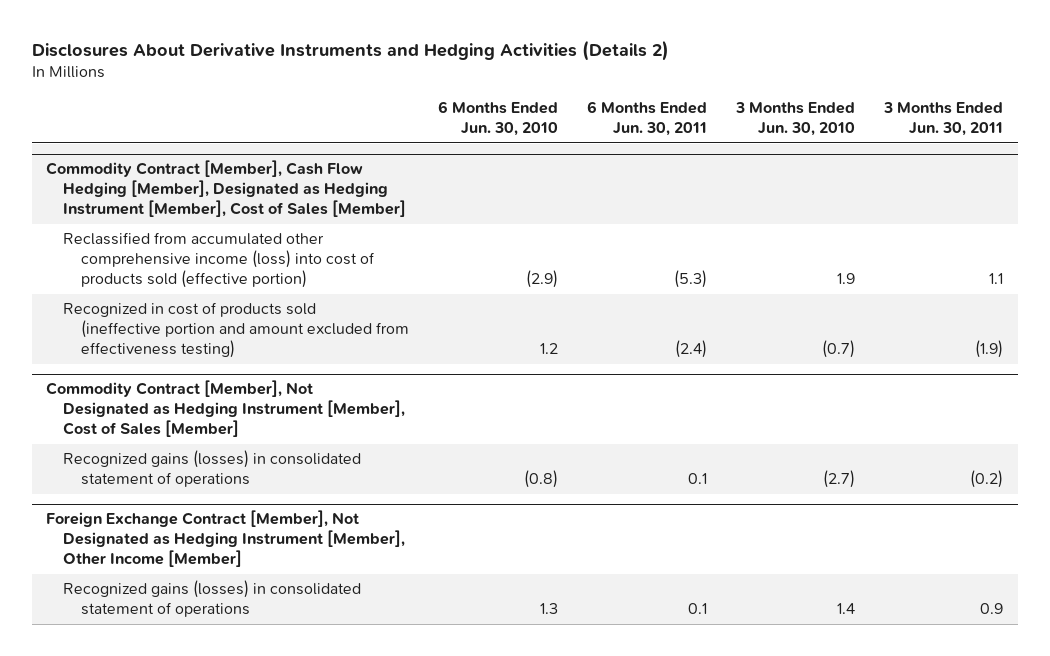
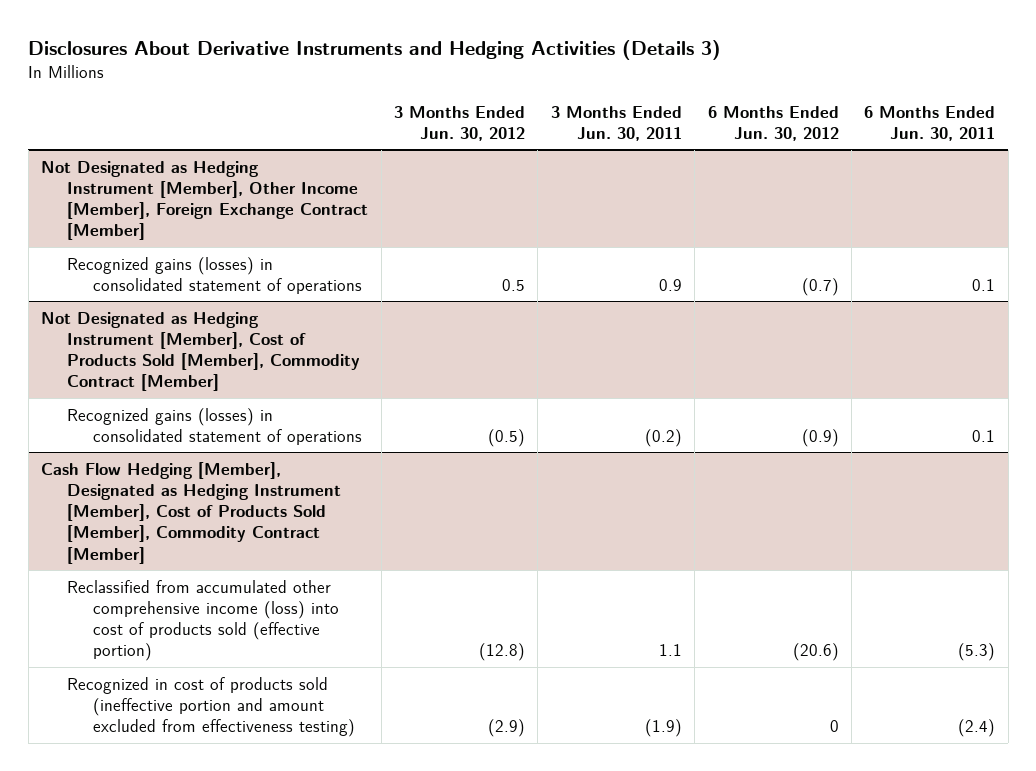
- Disclosures About Derivative Instruments and Hedging Activities (Details 2)
+ Disclosures About Derivative Instruments and Hedging Activities (Details 3)
- | 6 Months Ended Jun. 30, 2010 | 6 Months Ended Jun. 30, 2011 | 3 Months Ended Jun. 30, 2010 | 3 Months Ended Jun. 30, 2011
+ | 3 Months Ended Jun. 30, 2012 | 3 Months Ended Jun. 30, 2011 | 6 Months Ended Jun. 30, 2012 | 6 Months Ended Jun. 30, 2011
- Commodity Contract [Member], Cash Flow Hedging [Member], Designated as Hedging Instrument [Member], Cost of Sales [Member]
+ Not Designated as Hedging Instrument [Member], Other Income [Member], Foreign Exchange Contract [Member]
+ Recognized gains (losses) in consolidated statement of operations | 0.5 | 0.9 | (0.7) | 0.1
+ Not Designated as Hedging Instrument [Member], Cost of Products Sold [Member], Commodity Contract [Member]
+ Recognized gains (losses) in consolidated statement of operations | (0.5) | (0.2) | (0.9) | 0.1
+ Cash Flow Hedging [Member], Designated as Hedging Instrument [Member], Cost of Products Sold [Member], Commodity Contract [Member]
- Commodity Contract [Member], Not Designated as Hedging Instrument [Member], Cost of Sales [Member]
- Recognized gains (losses) in consolidated statement of operations | (0.8) | 0.1 | (2.7) | (0.2)
- Foreign Exchange Contract [Member], Not Designated as Hedging Instrument [Member], Other Income [Member]
- Recognized gains (losses) in consolidated statement of operations | 1.3 | 0.1 | 1.4 | 0.9

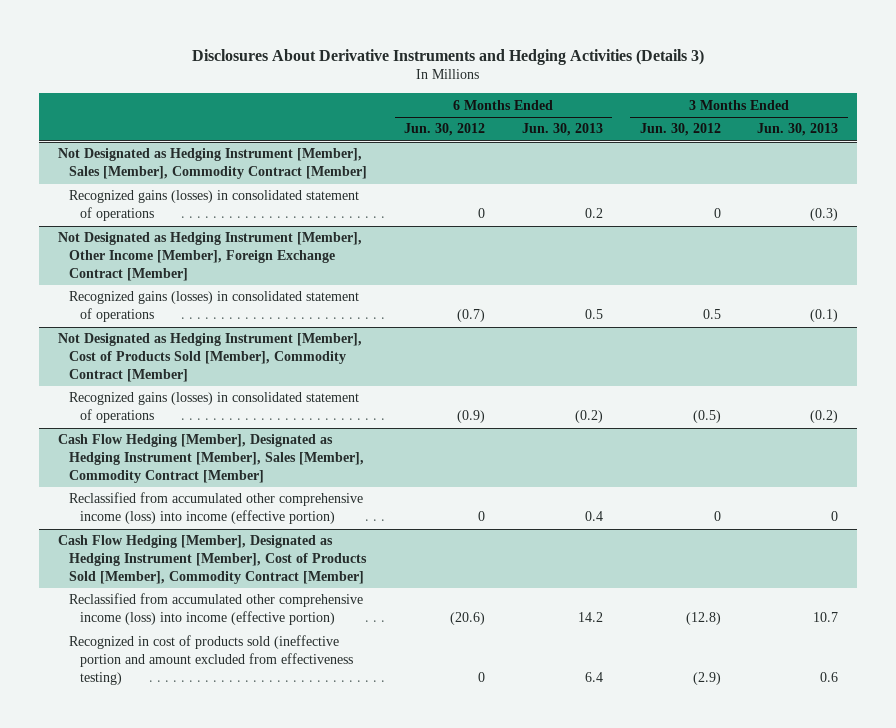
- | 3 Months Ended Jun. 30, 2012 | 3 Months Ended Jun. 30, 2011 | 6 Months Ended Jun. 30, 2012 | 6 Months Ended Jun. 30, 2011
+ | 6 Months Ended Jun. 30, 2012 | 6 Months Ended Jun. 30, 2013 | 3 Months Ended Jun. 30, 2012 | 3 Months Ended Jun. 30, 2013
+ Not Designated as Hedging Instrument [Member], Sales [Member], Commodity Contract [Member]
+ Recognized gains (losses) in consolidated statement of operations | 0 | 0.2 | 0 | (0.3)
+ Cash Flow Hedging [Member], Designated as Hedging Instrument [Member], Sales [Member], Commodity Contract [Member]
+ Reclassified from accumulated other comprehensive income (loss) into income (effective portion) | 0 | 0.4 | 0 | 0
@ Cash Flow Hedging [Member], Designated as Hedging Instrument [Member], Cost of Products Sold [Member], Commodity Contract [Member]
- Reclassified from accumulated other comprehensive income (loss) into cost of products sold (effective portion) | (12.8) | 1.1 | (20.6) | (5.3)
+ Reclassified from accumulated other comprehensive income (loss) into income (effective portion) | (20.6) | 14.2 | (12.8) | 10.7

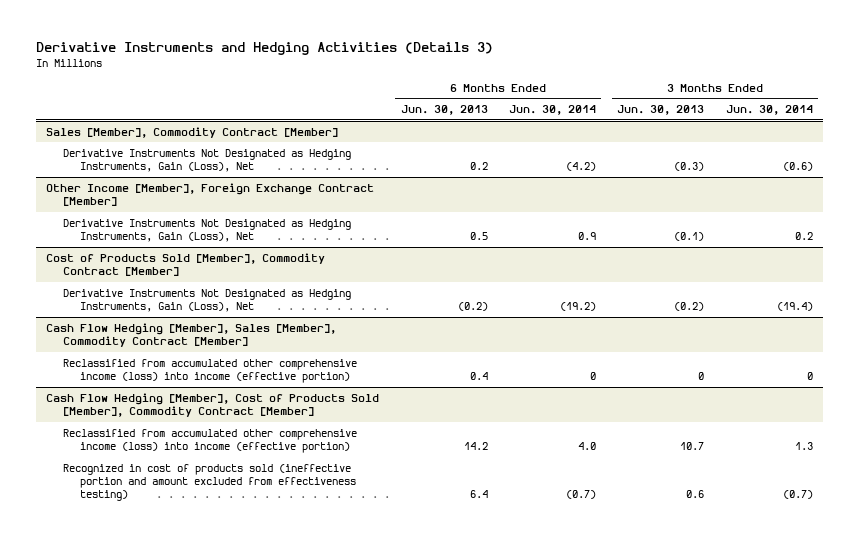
- Disclosures About Derivative Instruments and Hedging Activities (Details 3)
+ Derivative Instruments and Hedging Activities (Details 3)
- | 6 Months Ended Jun. 30, 2012 | 6 Months Ended Jun. 30, 2013 | 3 Months Ended Jun. 30, 2012 | 3 Months Ended Jun. 30, 2013
+ | 6 Months Ended Jun. 30, 2013 | 6 Months Ended Jun. 30, 2014 | 3 Months Ended Jun. 30, 2013 | 3 Months Ended Jun. 30, 2014
- Not Designated as Hedging Instrument [Member], Sales [Member], Commodity Contract [Member]
- Recognized gains (losses) in consolidated statement of operations | 0 | 0.2 | 0 | (0.3)
- Not Designated as Hedging Instrument [Member], Other Income [Member], Foreign Exchange Contract [Member]
- Recognized gains (losses) in consolidated statement of operations | (0.7) | 0.5 | 0.5 | (0.1)
- Not Designated as Hedging Instrument [Member], Cost of Products Sold [Member], Commodity Contract [Member]
- Recognized gains (losses) in consolidated statement of operations | (0.9) | (0.2) | (0.5) | (0.2)
- Cash Flow Hedging [Member], Designated as Hedging Instrument [Member], Sales [Member], Commodity Contract [Member]
+ Sales [Member], Commodity Contract [Member]
+ Derivative Instruments Not Designated as Hedging Instruments, Gain (Loss), Net | 0.2 | (4.2) | (0.3) | (0.6)
+ Other Income [Member], Foreign Exchange Contract [Member]
+ Derivative Instruments Not Designated as Hedging Instruments, Gain (Loss), Net | 0.5 | 0.9 | (0.1) | 0.2
+ Cost of Products Sold [Member], Commodity Contract [Member]
+ Derivative Instruments Not Designated as Hedging Instruments, Gain (Loss), Net | (0.2) | (19.2) | (0.2) | (19.4)
+ Cash Flow Hedging [Member], Sales [Member], Commodity Contract [Member]
- Cash Flow Hedging [Member], Designated as Hedging Instrument [Member], Cost of Products Sold [Member], Commodity Contract [Member]
+ Cash Flow Hedging [Member], Cost of Products Sold [Member], Commodity Contract [Member]

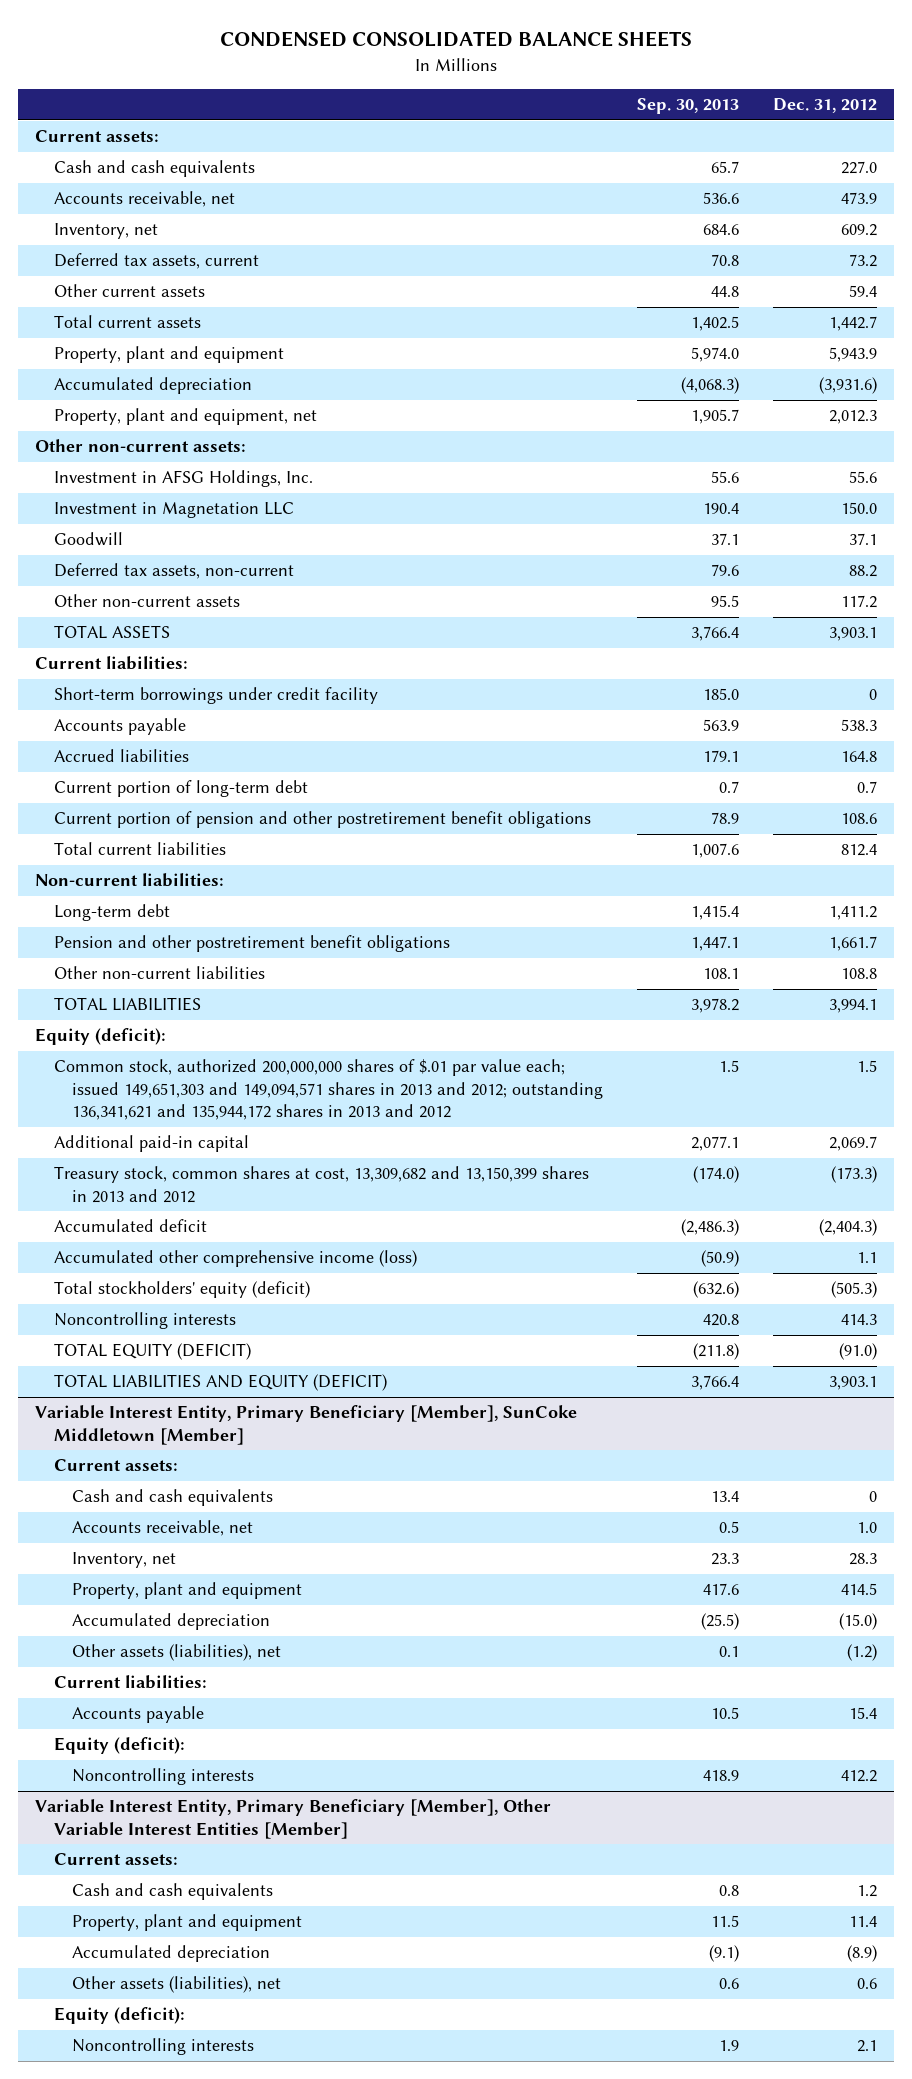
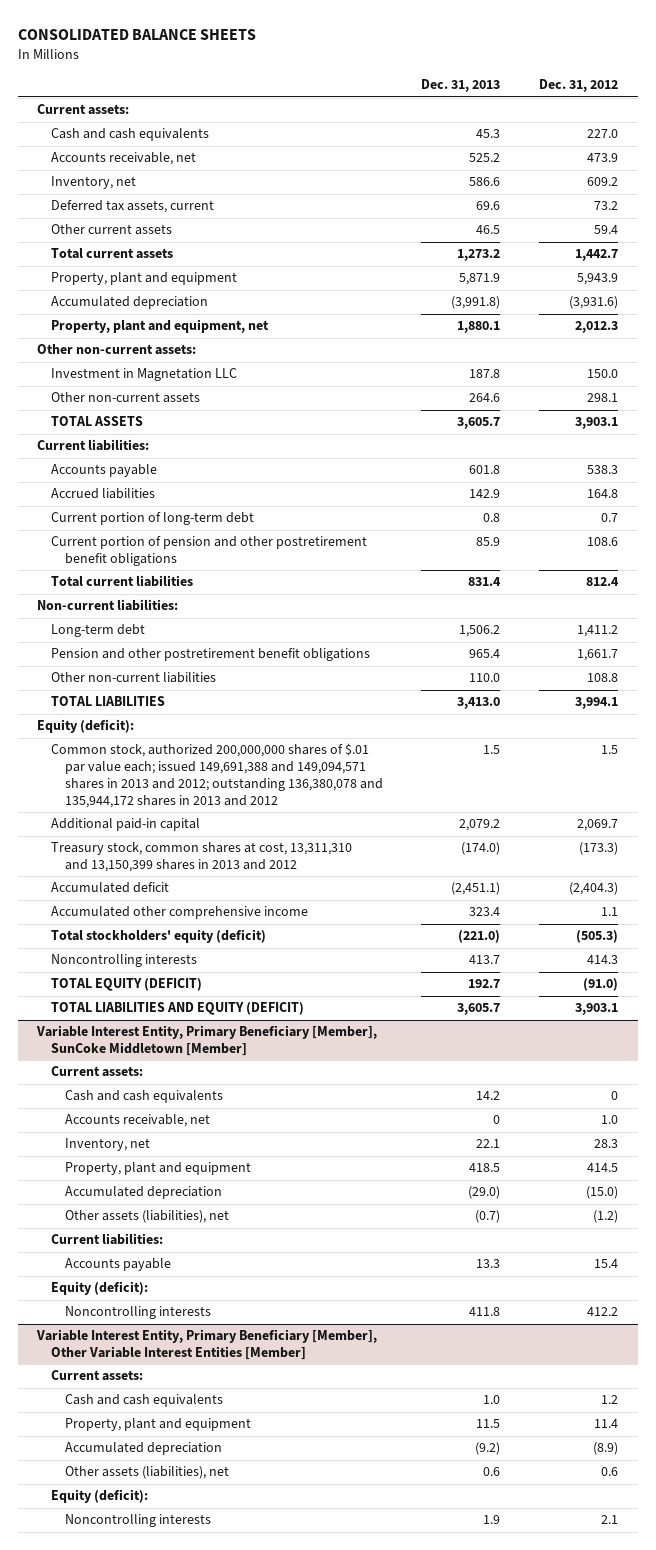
- CONDENSED CONSOLIDATED BALANCE SHEETS
+ CONSOLIDATED BALANCE SHEETS
- | Sep. 30, 2013 | Dec. 31, 2012
+ | Dec. 31, 2013 | Dec. 31, 2012
- Investment in AFSG Holdings, Inc. | 55.6 | 55.6
- Goodwill | 37.1 | 37.1
- Deferred tax assets, non-current | 79.6 | 88.2
- Other non-current assets | 95.5 | 117.2
+ Other non-current assets | 264.6 | 298.1
- Short-term borrowings under credit facility | 185.0 | 0
- Common stock, authorized 200,000,000 shares of $.01 par value each; issued 149,651,303 and 149,094,571 shares in 2013 and 2012; outstanding 136,341,621 and 135,944,172 shares in 2013 and 2012 | 1.5 | 1.5
+ Common stock, authorized 200,000,000 shares of $.01 par value each; issued 149,691,388 and 149,094,571 shares in 2013 and 2012; outstanding 136,380,078 and 135,944,172 shares in 2013 and 2012 | 1.5 | 1.5
- Treasury stock, common shares at cost, 13,309,682 and 13,150,399 shares in 2013 and 2012 | (174.0) | (173.3)
+ Treasury stock, common shares at cost, 13,311,310 and 13,150,399 shares in 2013 and 2012 | (174.0) | (173.3)
- Accumulated other comprehensive income (loss) | (50.9) | 1.1
+ Accumulated other comprehensive income | 323.4 | 1.1

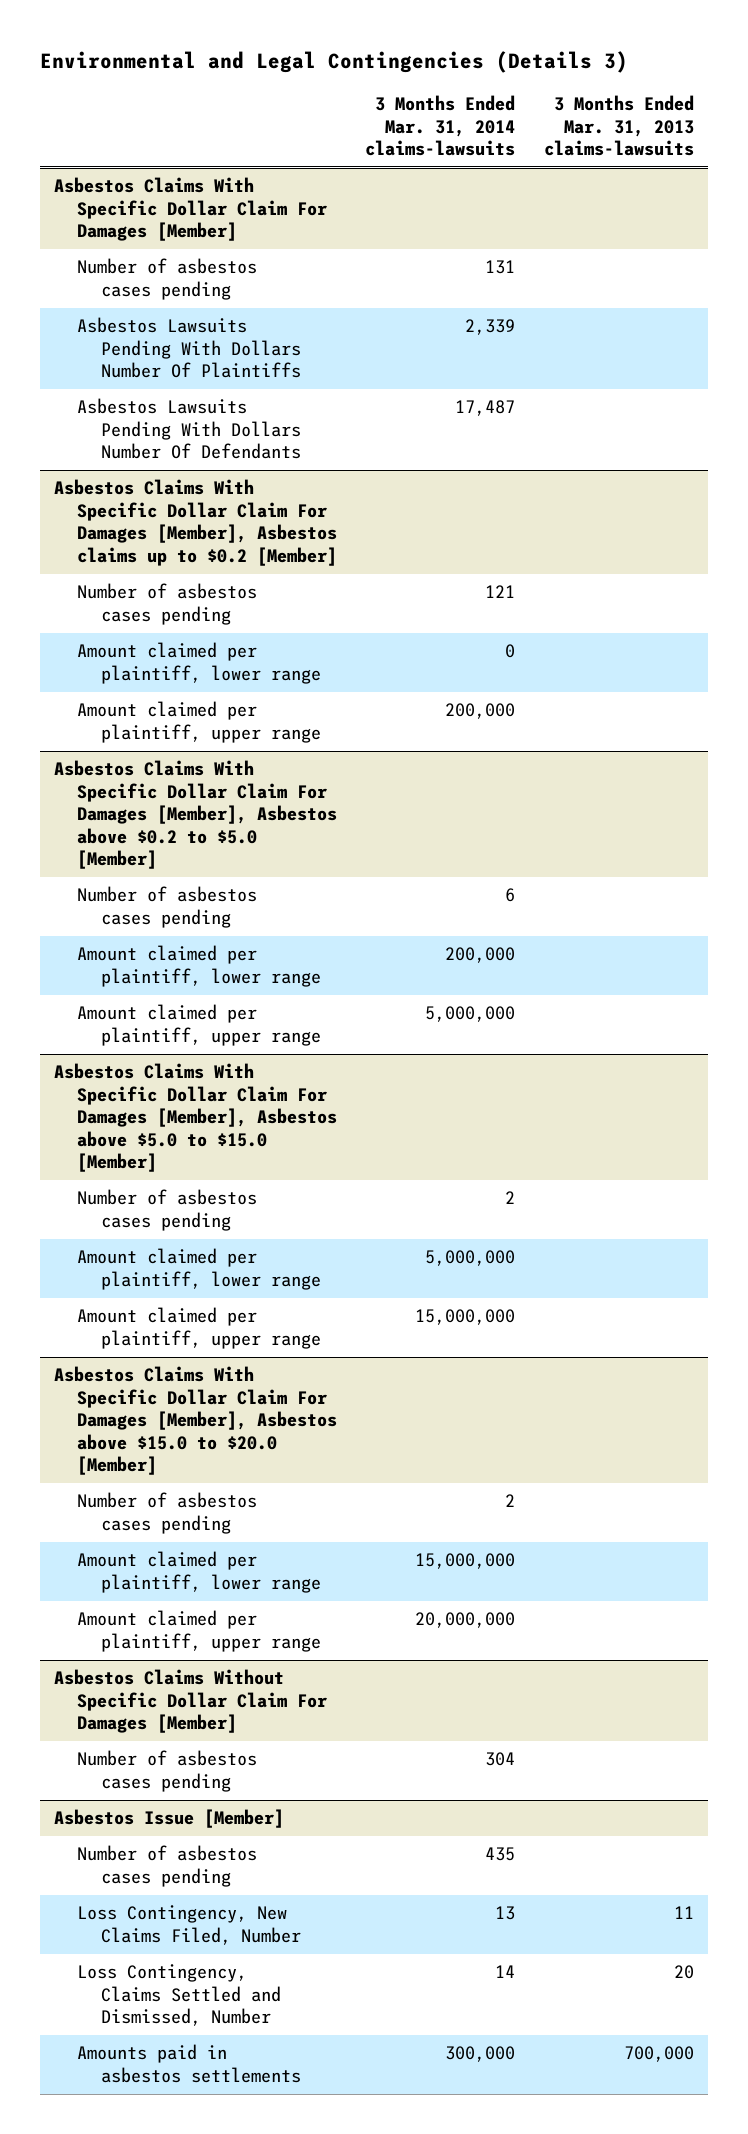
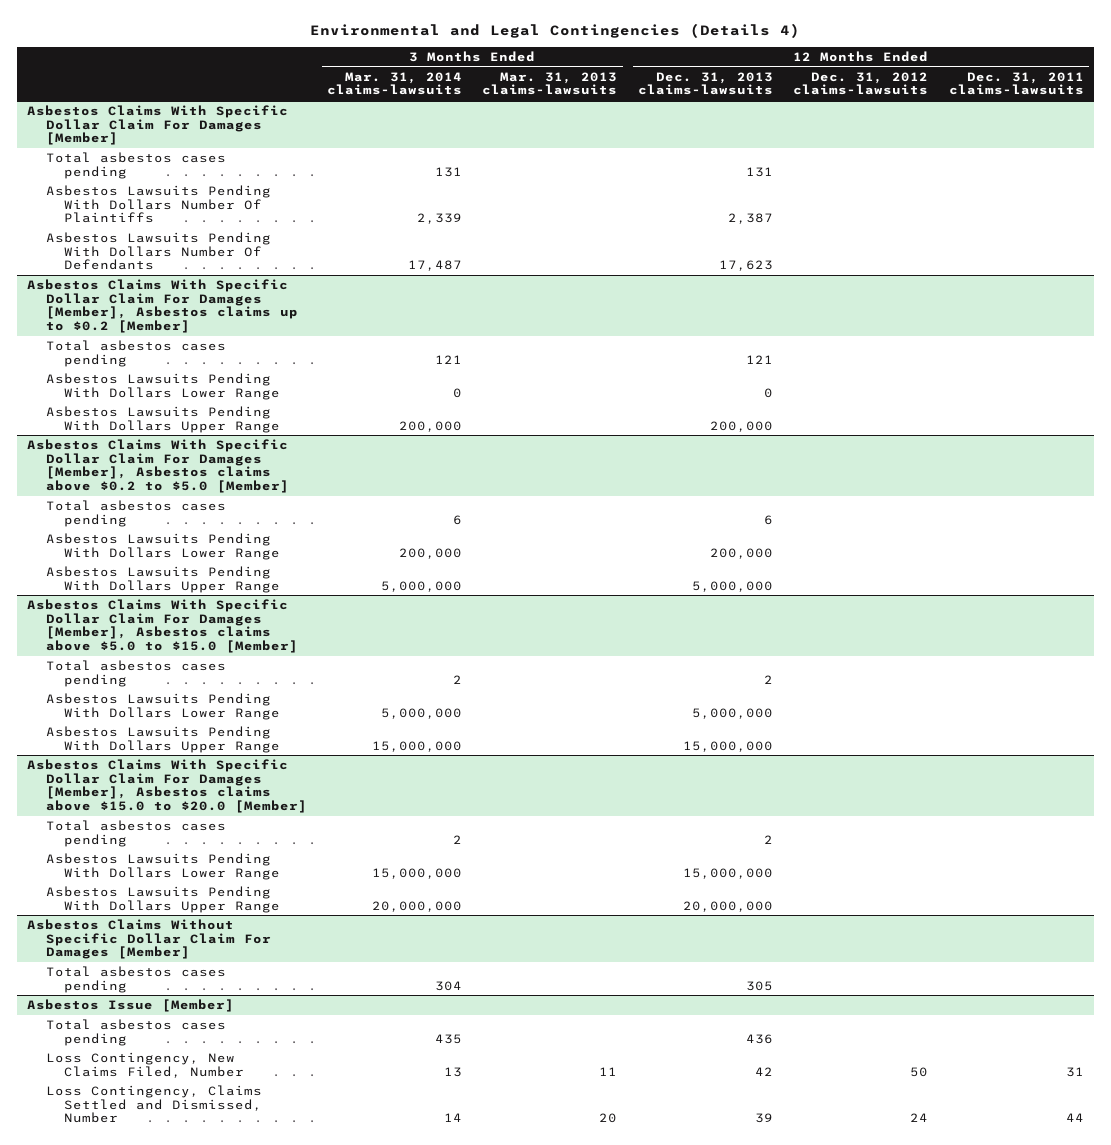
- Environmental and Legal Contingencies (Details 3)
+ Environmental and Legal Contingencies (Details 4)
- | 3 Months Ended Mar. 31, 2014 claims-lawsuits | 3 Months Ended Mar. 31, 2013 claims-lawsuits
+ | 3 Months Ended Mar. 31, 2014 claims-lawsuits | 3 Months Ended Mar. 31, 2013 claims-lawsuits | 12 Months Ended Dec. 31, 2013 claims-lawsuits | 12 Months Ended Dec. 31, 2012 claims-lawsuits | 12 Months Ended Dec. 31, 2011 claims-lawsuits
@ Asbestos Claims With Specific Dollar Claim For Damages [Member]
- Number of asbestos cases pending | 131 |
+ Total asbestos cases pending | 131 | | 131 | |
@ Asbestos Claims With Specific Dollar Claim For Damages [Member], Asbestos claims up to $0.2 [Member]
- Number of asbestos cases pending | 121 |
- Amount claimed per plaintiff, lower range | 0 |
- Amount claimed per plaintiff, upper range | 200,000 |
- Asbestos Claims With Specific Dollar Claim For Damages [Member], Asbestos above $0.2 to $5.0 [Member]
- Number of asbestos cases pending | 6 |
- Amount claimed per plaintiff, lower range | 200,000 |
- Amount claimed per plaintiff, upper range | 5,000,000 |
- Asbestos Claims With Specific Dollar Claim For Damages [Member], Asbestos above $5.0 to $15.0 [Member]
- Number of asbestos cases pending | 2 |
- Amount claimed per plaintiff, lower range | 5,000,000 |
- Amount claimed per plaintiff, upper range | 15,000,000 |
- Asbestos Claims With Specific Dollar Claim For Damages [Member], Asbestos above $15.0 to $20.0 [Member]
- Number of asbestos cases pending | 2 |
- Amount claimed per plaintiff, lower range | 15,000,000 |
- Amount claimed per plaintiff, upper range | 20,000,000 |
@ Asbestos Claims With Specific Dollar Claim For Damages [Member], Asbestos claims up to $0.2 [Member]
+ Total asbestos cases pending | 121 | | 121 | |
+ Asbestos Lawsuits Pending With Dollars Lower Range | 0 | | 0 | |
+ Asbestos Lawsuits Pending With Dollars Upper Range | 200,000 | | 200,000 | |
+ Asbestos Claims With Specific Dollar Claim For Damages [Member], Asbestos claims above $0.2 to $5.0 [Member]
+ Total asbestos cases pending | 6 | | 6 | |
+ Asbestos Lawsuits Pending With Dollars Lower Range | 200,000 | | 200,000 | |
+ Asbestos Lawsuits Pending With Dollars Upper Range | 5,000,000 | | 5,000,000 | |
+ Asbestos Claims With Specific Dollar Claim For Damages [Member], Asbestos claims above $5.0 to $15.0 [Member]
+ Total asbestos cases pending | 2 | | 2 | |
+ Asbestos Lawsuits Pending With Dollars Lower Range | 5,000,000 | | 5,000,000 | |
+ Asbestos Lawsuits Pending With Dollars Upper Range | 15,000,000 | | 15,000,000 | |
+ Asbestos Claims With Specific Dollar Claim For Damages [Member], Asbestos claims above $15.0 to $20.0 [Member]
+ Total asbestos cases pending | 2 | | 2 | |
+ Asbestos Lawsuits Pending With Dollars Lower Range | 15,000,000 | | 15,000,000 | |
+ Asbestos Lawsuits Pending With Dollars Upper Range | 20,000,000 | | 20,000,000 | |
@ Asbestos Claims Without Specific Dollar Claim For Damages [Member]
- Number of asbestos cases pending | 304 |
+ Total asbestos cases pending | 304 | | 305 | |
@ Asbestos Issue [Member]
- Number of asbestos cases pending | 435 |
+ Total asbestos cases pending | 435 | | 436 | |
- Amounts paid in asbestos settlements | 300,000 | 700,000

